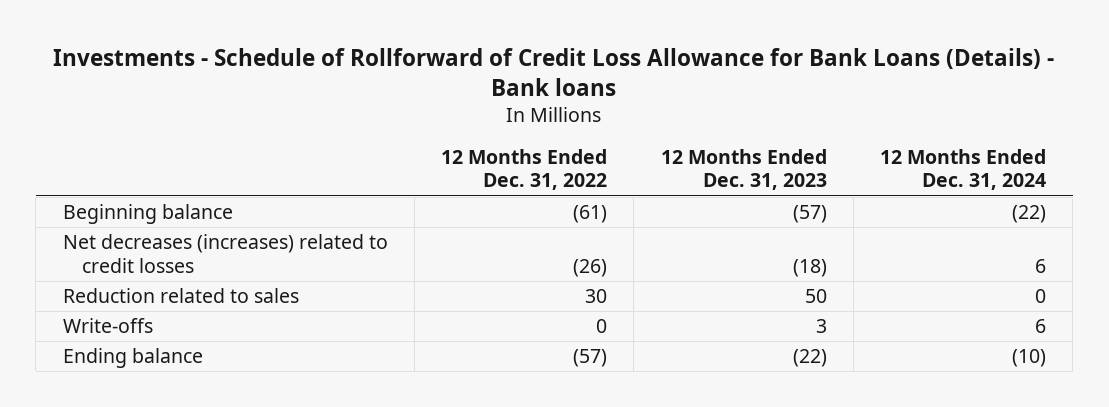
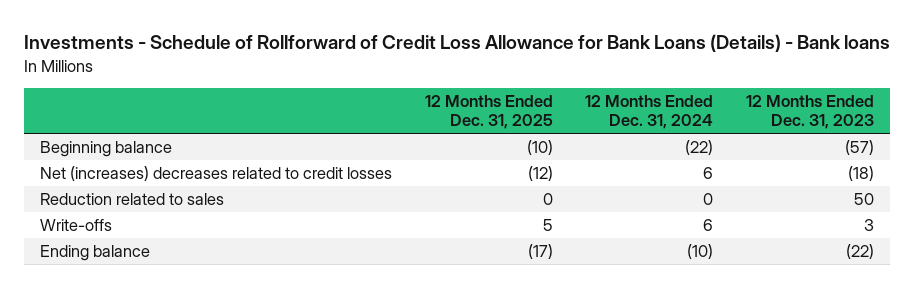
- | 12 Months Ended Dec. 31, 2022 | 12 Months Ended Dec. 31, 2023 | 12 Months Ended Dec. 31, 2024
+ | 12 Months Ended Dec. 31, 2025 | 12 Months Ended Dec. 31, 2024 | 12 Months Ended Dec. 31, 2023
- Net decreases (increases) related to credit losses | (26) | (18) | 6
+ Net (increases) decreases related to credit losses | (12) | 6 | (18)

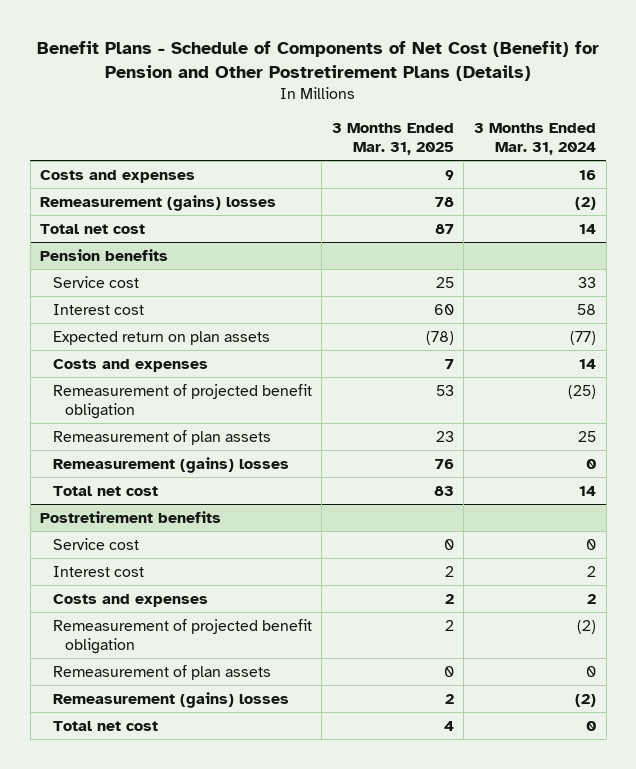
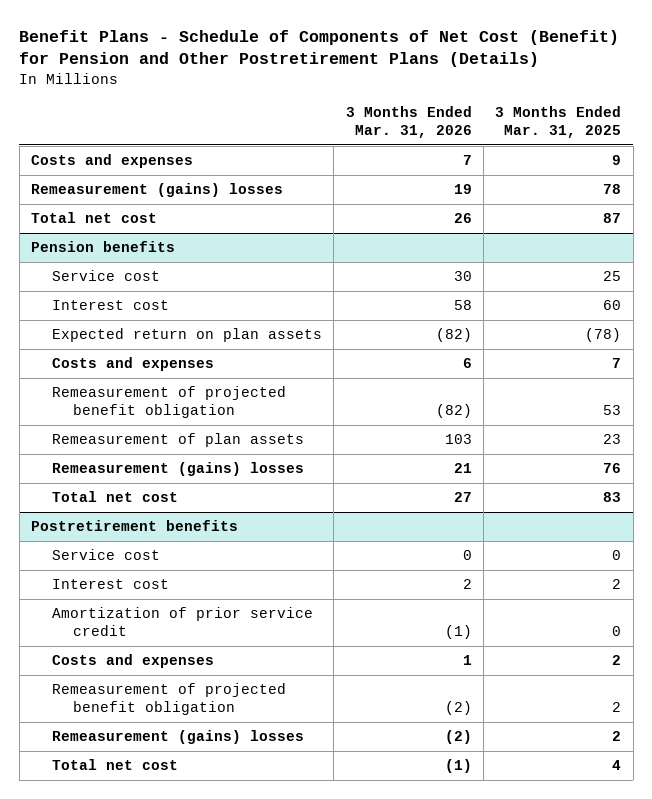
- | 3 Months Ended Mar. 31, 2025 | 3 Months Ended Mar. 31, 2024
+ | 3 Months Ended Mar. 31, 2026 | 3 Months Ended Mar. 31, 2025
@ Postretirement benefits
+ Amortization of prior service credit | (1) | 0
- Remeasurement of plan assets | 0 | 0

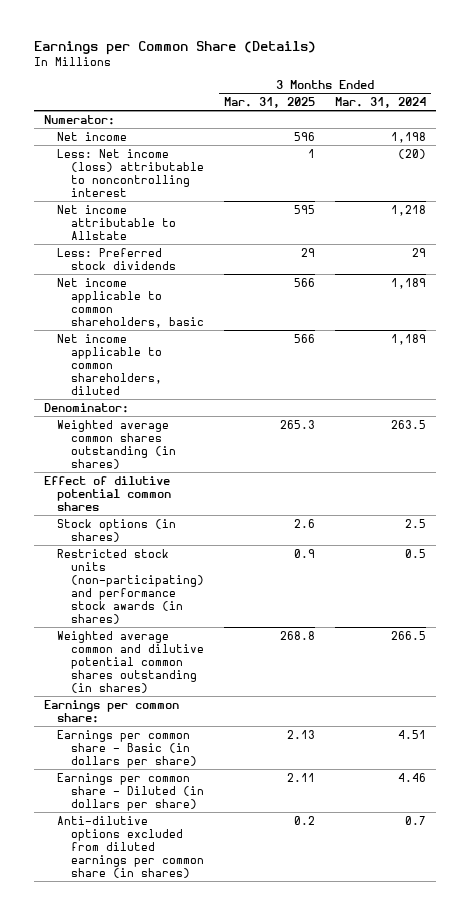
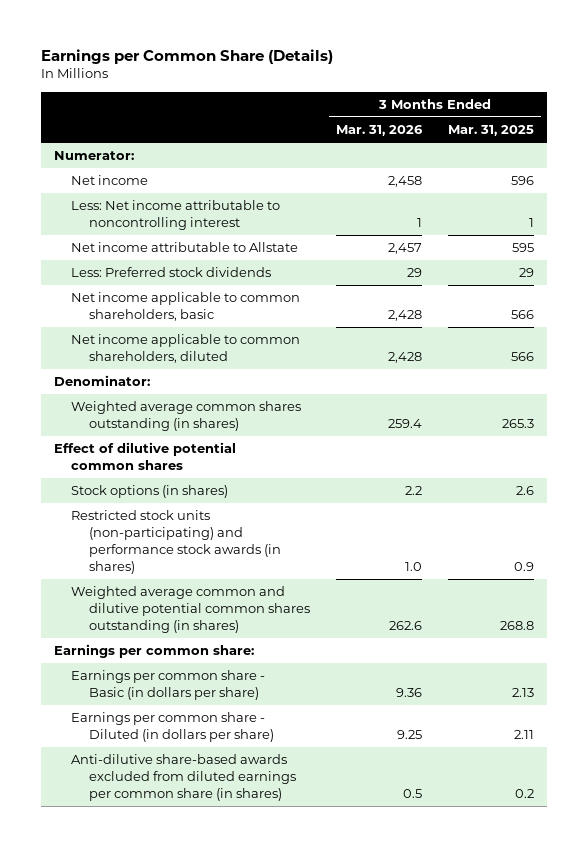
- | 3 Months Ended Mar. 31, 2025 | 3 Months Ended Mar. 31, 2024
+ | 3 Months Ended Mar. 31, 2026 | 3 Months Ended Mar. 31, 2025
- Less: Net income (loss) attributable to noncontrolling interest | 1 | (20)
+ Less: Net income attributable to noncontrolling interest | 1 | 1
- Anti-dilutive options excluded from diluted earnings per common share (in shares) | 0.2 | 0.7
+ Anti-dilutive share-based awards excluded from diluted earnings per common share (in shares) | 0.5 | 0.2

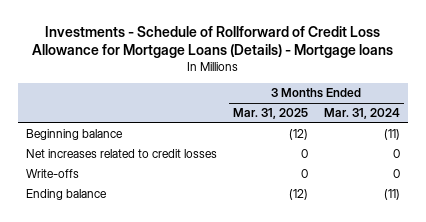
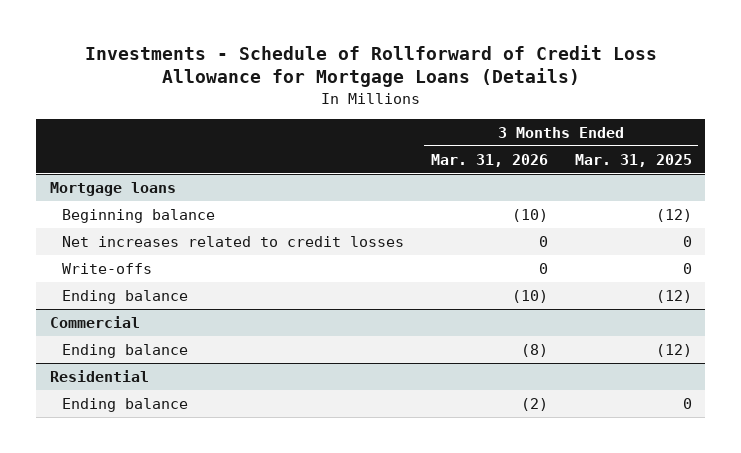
- Investments - Schedule of Rollforward of Credit Loss Allowance for Mortgage Loans (Details) - Mortgage loans
+ Investments - Schedule of Rollforward of Credit Loss Allowance for Mortgage Loans (Details)
- | 3 Months Ended Mar. 31, 2025 | 3 Months Ended Mar. 31, 2024
+ | 3 Months Ended Mar. 31, 2026 | 3 Months Ended Mar. 31, 2025
+ Mortgage loans
+ Commercial
+ Ending balance | (8) | (12)
+ Residential
+ Ending balance | (2) | 0

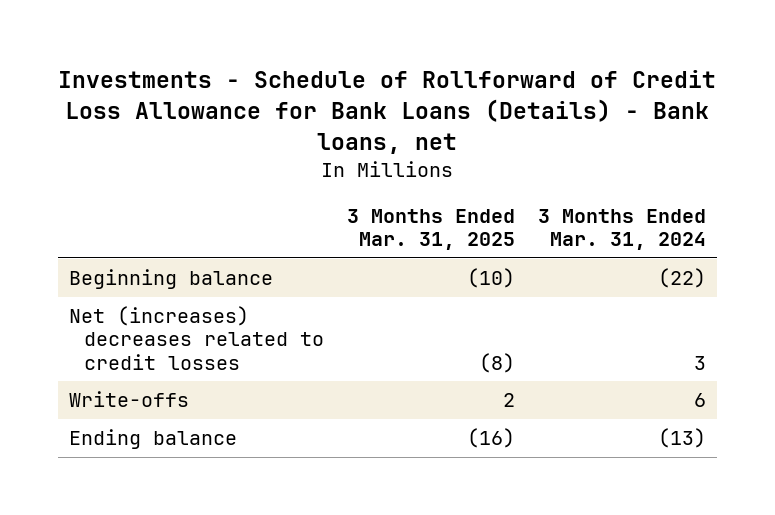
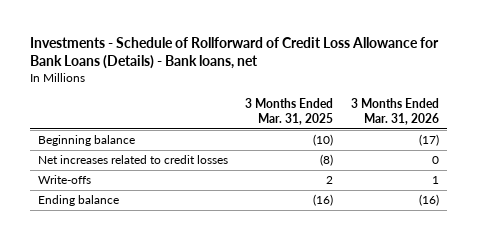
- | 3 Months Ended Mar. 31, 2025 | 3 Months Ended Mar. 31, 2024
+ | 3 Months Ended Mar. 31, 2025 | 3 Months Ended Mar. 31, 2026
- Net (increases) decreases related to credit losses | (8) | 3
+ Net increases related to credit losses | (8) | 0

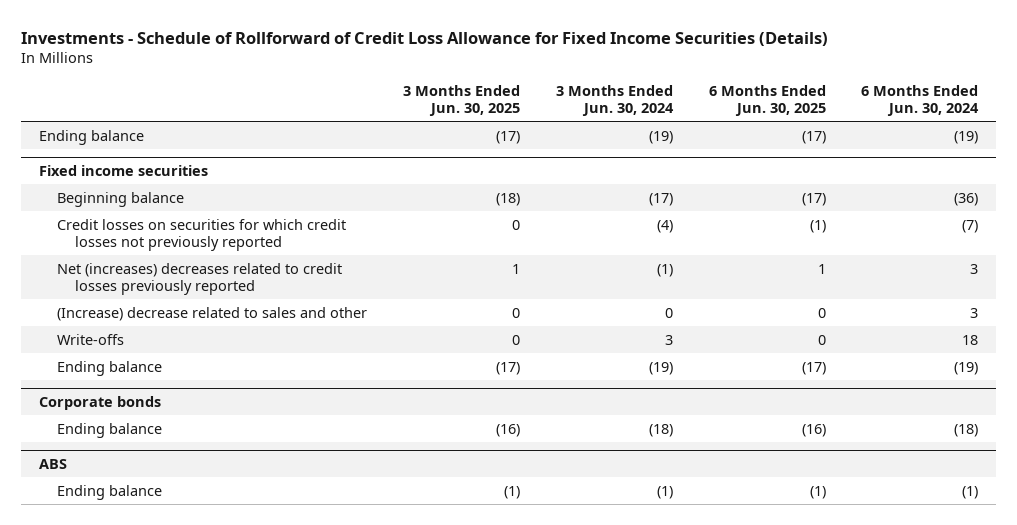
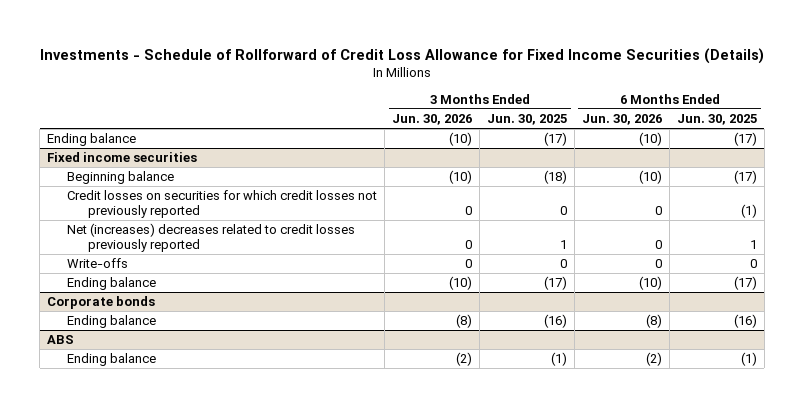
- | 3 Months Ended Jun. 30, 2025 | 3 Months Ended Jun. 30, 2024 | 6 Months Ended Jun. 30, 2025 | 6 Months Ended Jun. 30, 2024
+ | 3 Months Ended Jun. 30, 2026 | 3 Months Ended Jun. 30, 2025 | 6 Months Ended Jun. 30, 2026 | 6 Months Ended Jun. 30, 2025
@ Fixed income securities
- (Increase) decrease related to sales and other | 0 | 0 | 0 | 3

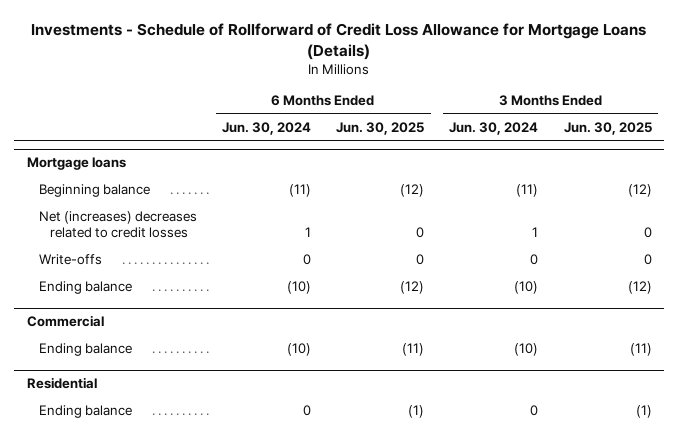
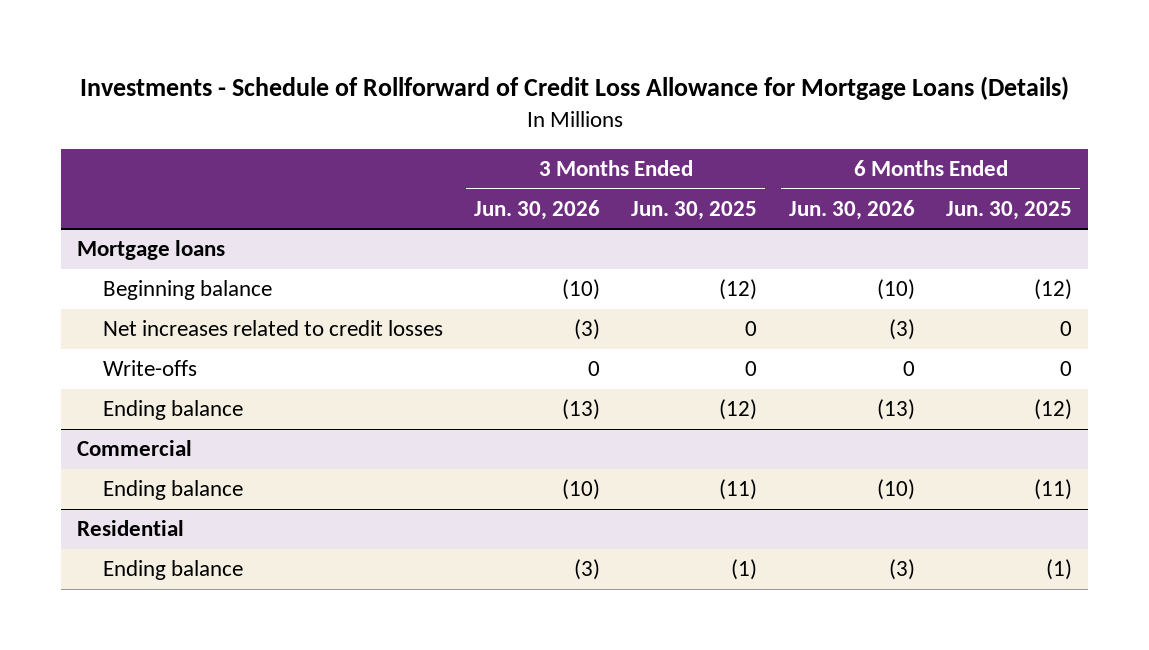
- | 6 Months Ended Jun. 30, 2024 | 6 Months Ended Jun. 30, 2025 | 3 Months Ended Jun. 30, 2024 | 3 Months Ended Jun. 30, 2025
+ | 3 Months Ended Jun. 30, 2026 | 3 Months Ended Jun. 30, 2025 | 6 Months Ended Jun. 30, 2026 | 6 Months Ended Jun. 30, 2025
@ Mortgage loans
- Net (increases) decreases related to credit losses | 1 | 0 | 1 | 0
+ Net increases related to credit losses | (3) | 0 | (3) | 0

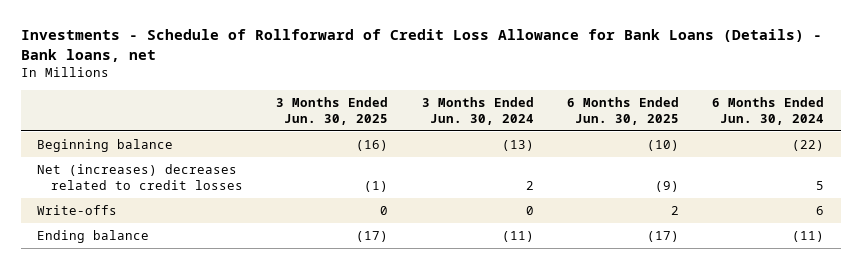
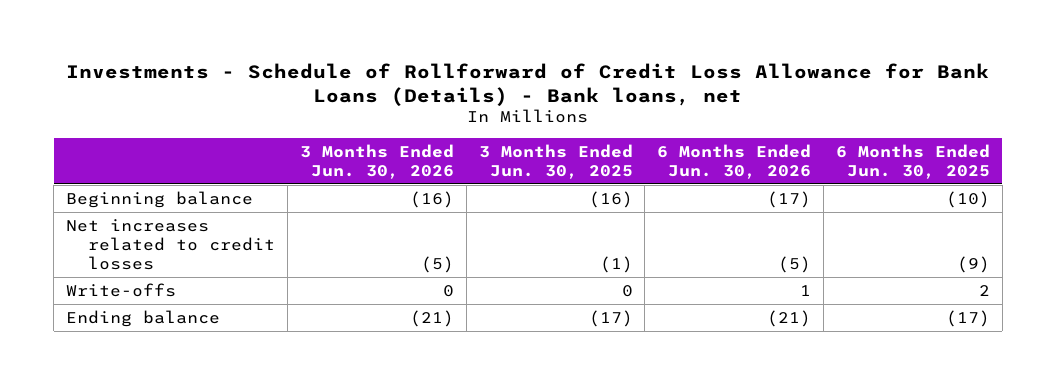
- | 3 Months Ended Jun. 30, 2025 | 3 Months Ended Jun. 30, 2024 | 6 Months Ended Jun. 30, 2025 | 6 Months Ended Jun. 30, 2024
+ | 3 Months Ended Jun. 30, 2026 | 3 Months Ended Jun. 30, 2025 | 6 Months Ended Jun. 30, 2026 | 6 Months Ended Jun. 30, 2025
- Net (increases) decreases related to credit losses | (1) | 2 | (9) | 5
+ Net increases related to credit losses | (5) | (1) | (5) | (9)

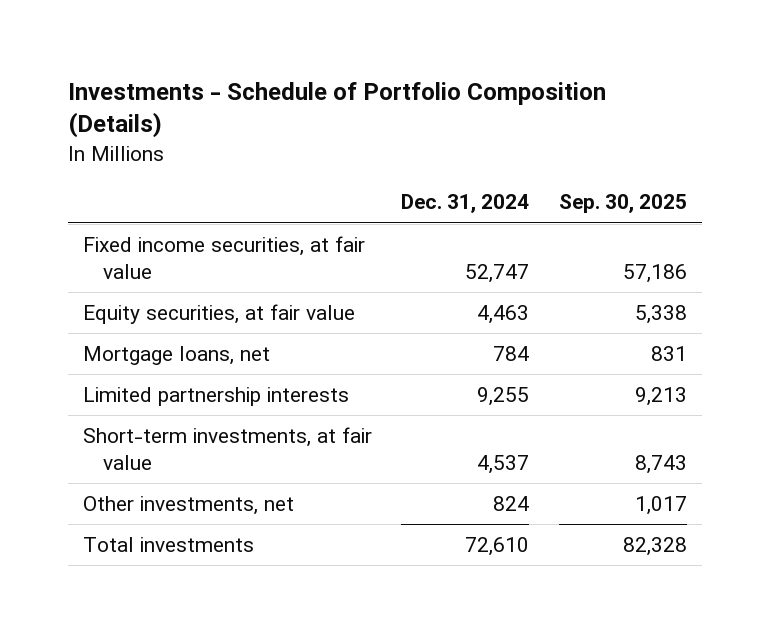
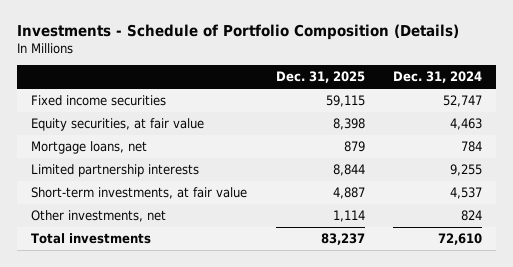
- | Dec. 31, 2024 | Sep. 30, 2025
+ | Dec. 31, 2025 | Dec. 31, 2024
- Fixed income securities, at fair value | 52,747 | 57,186
+ Fixed income securities | 59,115 | 52,747

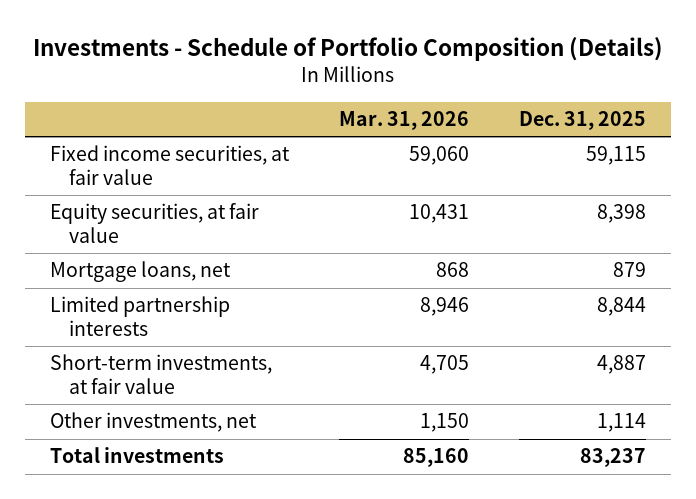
- | Dec. 31, 2025 | Dec. 31, 2024
+ | Mar. 31, 2026 | Dec. 31, 2025
- Fixed income securities | 59,115 | 52,747
+ Fixed income securities, at fair value | 59,060 | 59,115

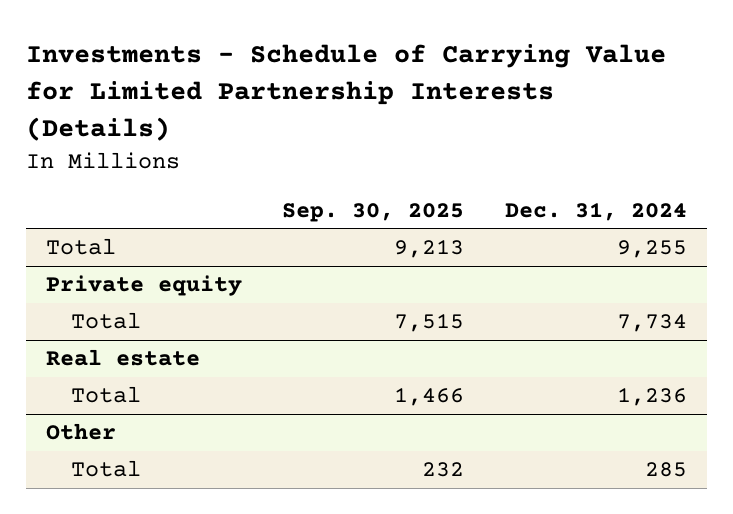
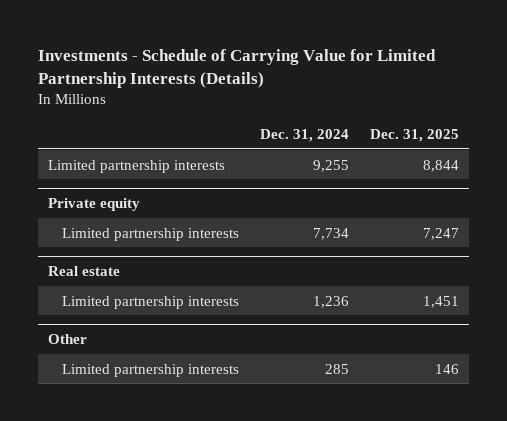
- | Sep. 30, 2025 | Dec. 31, 2024
+ | Dec. 31, 2024 | Dec. 31, 2025
- Total | 9,213 | 9,255
+ Limited partnership interests | 9,255 | 8,844
@ Private equity
- Total | 7,515 | 7,734
+ Limited partnership interests | 7,734 | 7,247
@ Real estate
- Total | 1,466 | 1,236
+ Limited partnership interests | 1,236 | 1,451
@ Other
- Total | 232 | 285
+ Limited partnership interests | 285 | 146

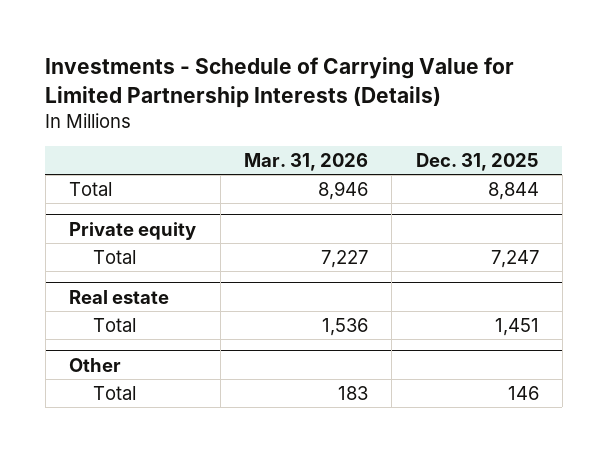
- | Dec. 31, 2024 | Dec. 31, 2025
+ | Mar. 31, 2026 | Dec. 31, 2025
- Limited partnership interests | 9,255 | 8,844
+ Total | 8,946 | 8,844
@ Private equity
- Limited partnership interests | 7,734 | 7,247
+ Total | 7,227 | 7,247
@ Real estate
- Limited partnership interests | 1,236 | 1,451
+ Total | 1,536 | 1,451
@ Other
- Limited partnership interests | 285 | 146
+ Total | 183 | 146

